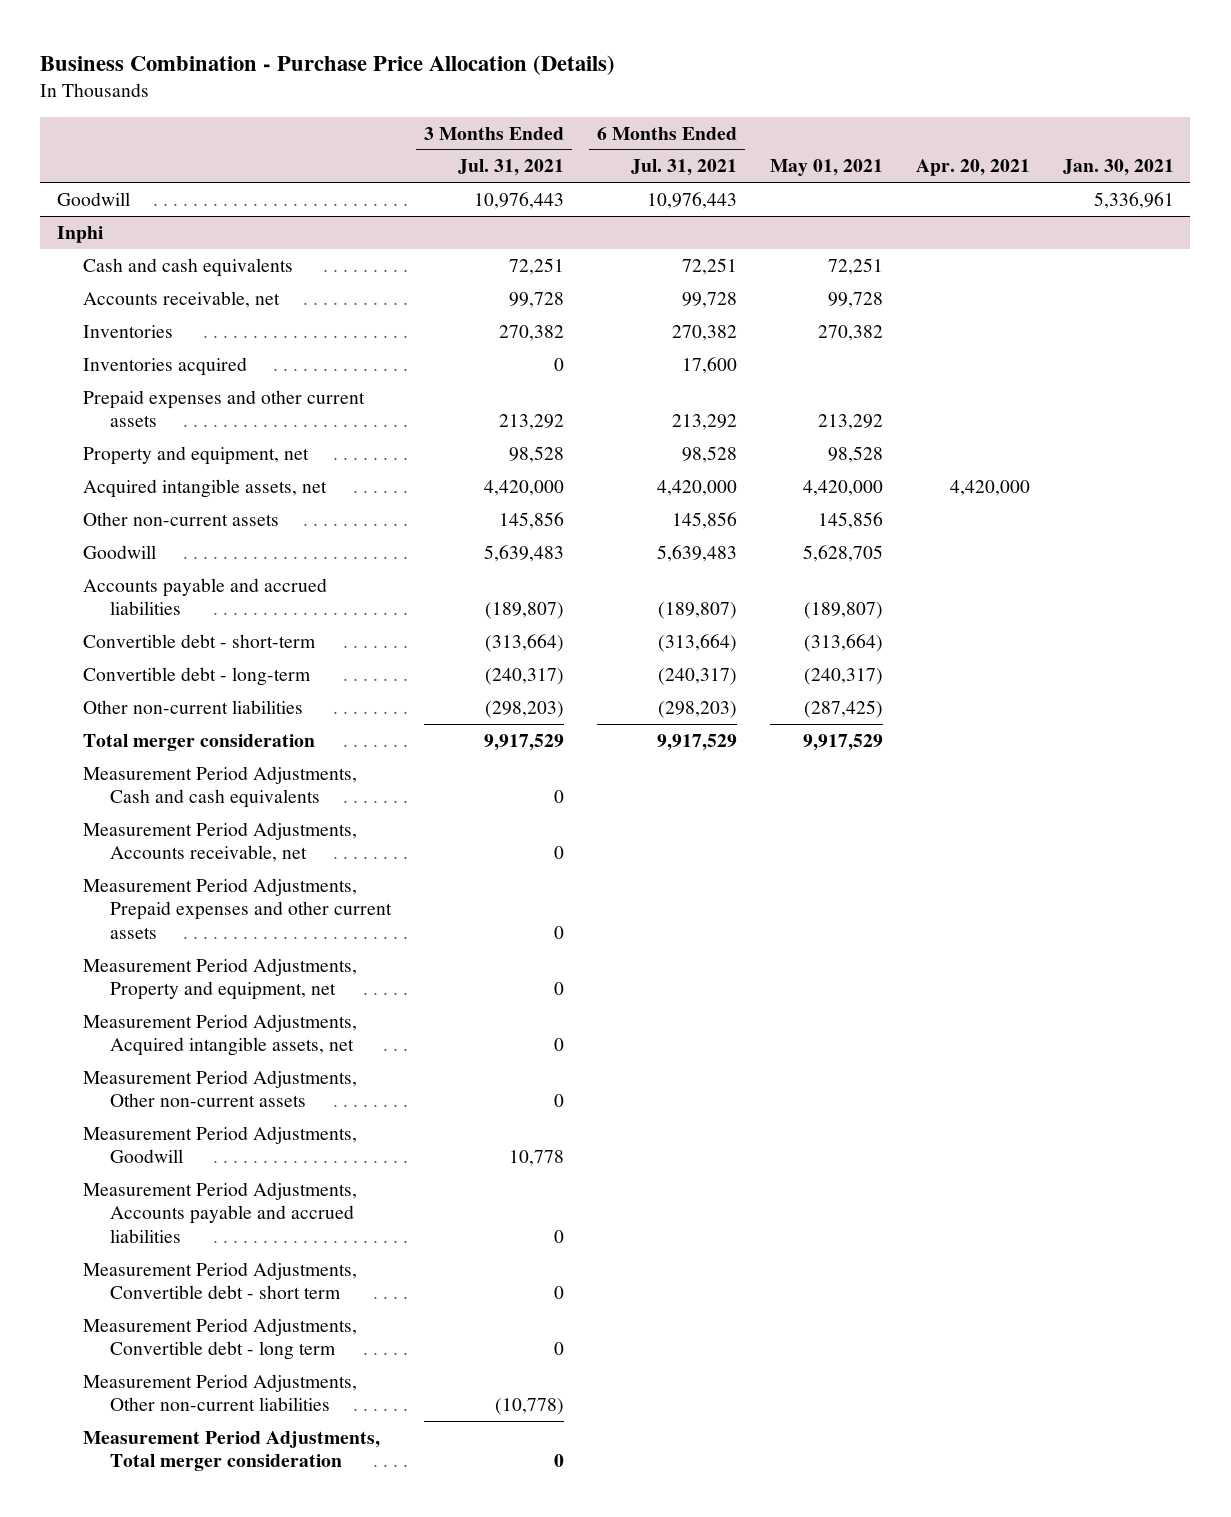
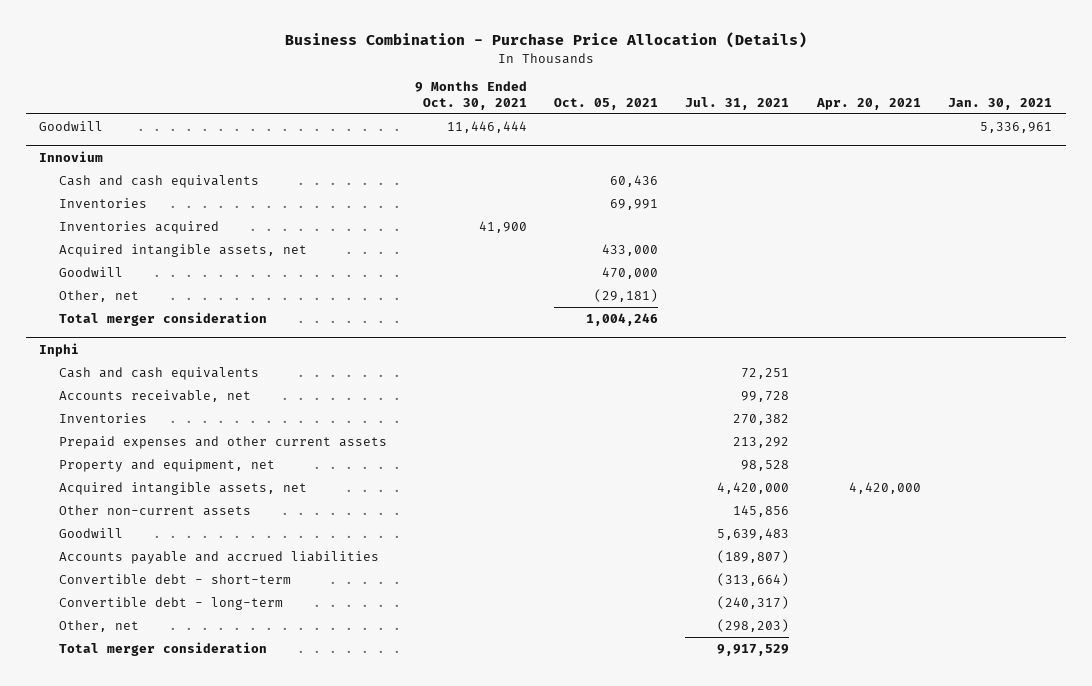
- | 3 Months Ended Jul. 31, 2021 | 6 Months Ended Jul. 31, 2021 | May 01, 2021 | Apr. 20, 2021 | Jan. 30, 2021
+ | 9 Months Ended Oct. 30, 2021 | Oct. 05, 2021 | Jul. 31, 2021 | Apr. 20, 2021 | Jan. 30, 2021
+ Innovium
+ Cash and cash equivalents | | 60,436 | | |
+ Inventories | | 69,991 | | |
+ Inventories acquired | 41,900 | | | |
+ Acquired intangible assets, net | | 433,000 | | |
+ Goodwill | | 470,000 | | |
+ Other, net | | (29,181) | | |
+ Total merger consideration | | 1,004,246 | | |
@ Inphi
- Inventories acquired | 0 | 17,600 | | |
- Other non-current liabilities | (298,203) | (298,203) | (287,425) | |
+ Other, net | | | (298,203) | |
- Measurement Period Adjustments, Cash and cash equivalents | 0 | | | |
- Measurement Period Adjustments, Accounts receivable, net | 0 | | | |
- Measurement Period Adjustments, Prepaid expenses and other current assets | 0 | | | |
- Measurement Period Adjustments, Property and equipment, net | 0 | | | |
- Measurement Period Adjustments, Acquired intangible assets, net | 0 | | | |
- Measurement Period Adjustments, Other non-current assets | 0 | | | |
- Measurement Period Adjustments, Goodwill | 10,778 | | | |
- Measurement Period Adjustments, Accounts payable and accrued liabilities | 0 | | | |
- Measurement Period Adjustments, Convertible debt - short term | 0 | | | |
- Measurement Period Adjustments, Convertible debt - long term | 0 | | | |
- Measurement Period Adjustments, Other non-current liabilities | (10,778) | | | |
- Measurement Period Adjustments, Total merger consideration | 0 | | | |

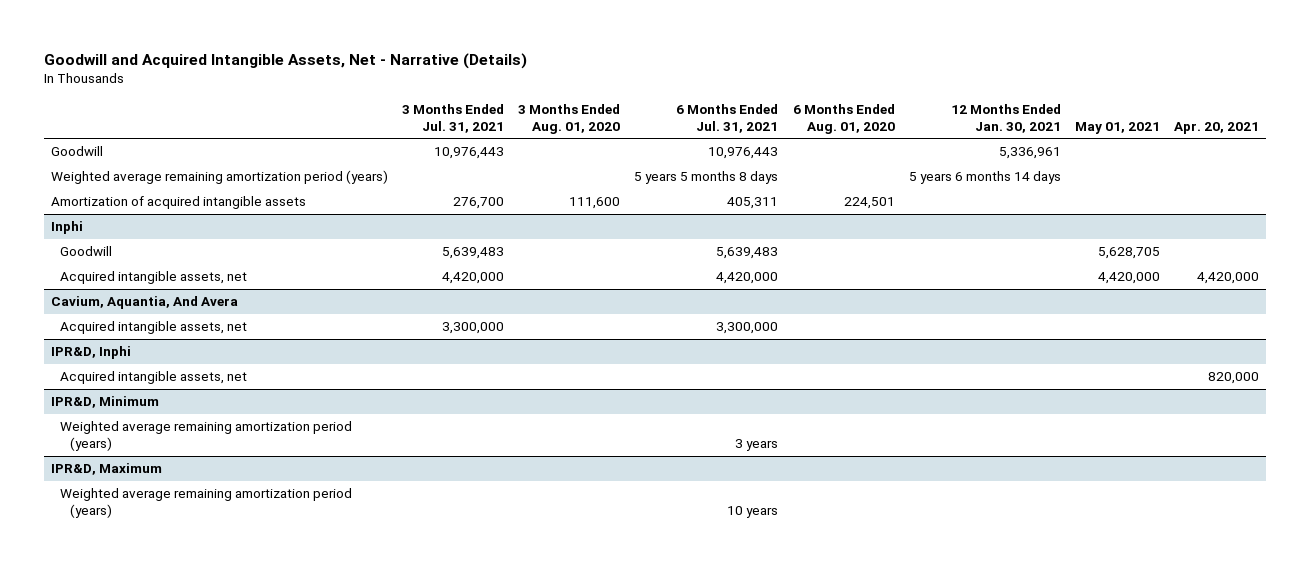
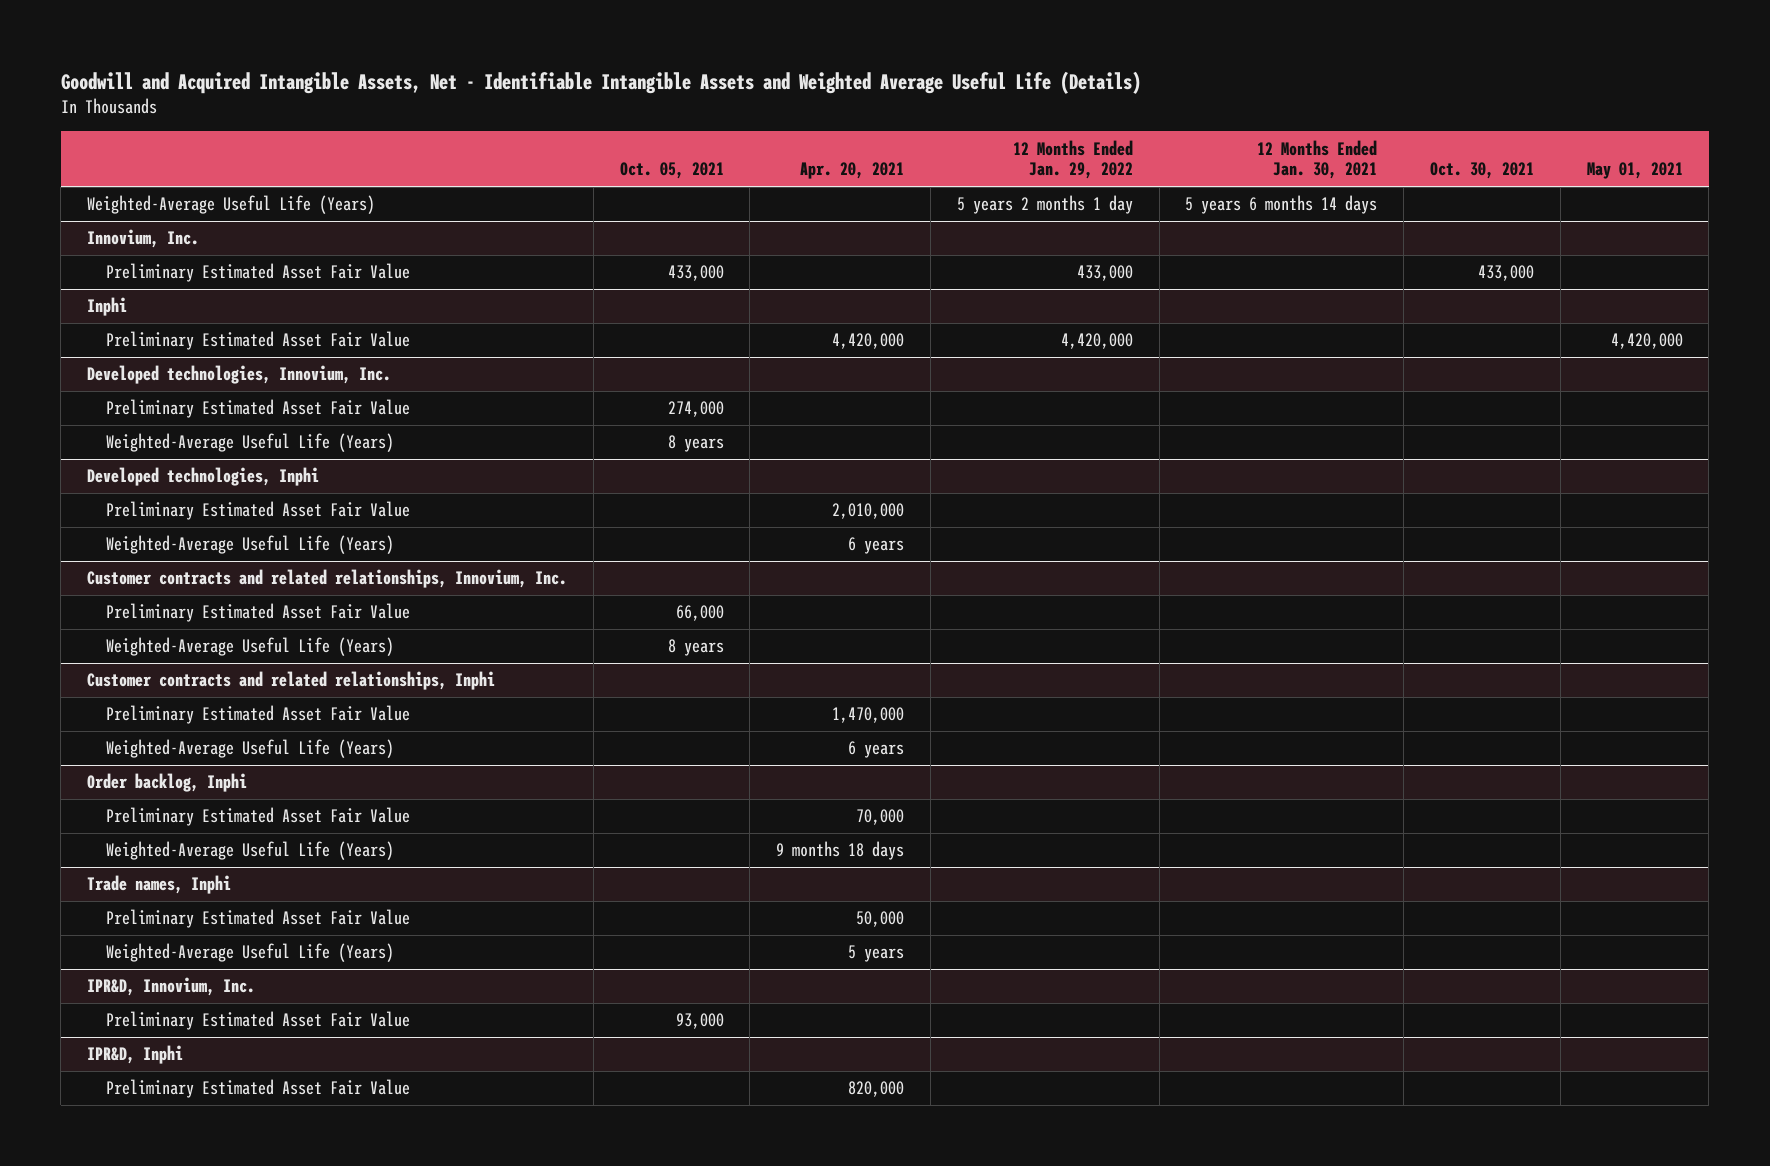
- Goodwill and Acquired Intangible Assets, Net - Narrative (Details)
+ Goodwill and Acquired Intangible Assets, Net - Identifiable Intangible Assets and Weighted Average Useful Life (Details)
- | 3 Months Ended Jul. 31, 2021 | 3 Months Ended Aug. 01, 2020 | 6 Months Ended Jul. 31, 2021 | 6 Months Ended Aug. 01, 2020 | 12 Months Ended Jan. 30, 2021 | May 01, 2021 | Apr. 20, 2021
+ | Oct. 05, 2021 | Apr. 20, 2021 | 12 Months Ended Jan. 29, 2022 | 12 Months Ended Jan. 30, 2021 | Oct. 30, 2021 | May 01, 2021
- Goodwill | 10,976,443 | | 10,976,443 | | 5,336,961 | |
- Weighted average remaining amortization period (years) | | | 5 years 5 months 8 days | | 5 years 6 months 14 days | |
- Amortization of acquired intangible assets | 276,700 | 111,600 | 405,311 | 224,501 | | |
+ Weighted-Average Useful Life (Years) | | | 5 years 2 months 1 day | 5 years 6 months 14 days | |
+ Innovium, Inc.
+ Preliminary Estimated Asset Fair Value | 433,000 | | 433,000 | | 433,000 |
@ Inphi
- Goodwill | 5,639,483 | | 5,639,483 | | | 5,628,705 |
- Acquired intangible assets, net | 4,420,000 | | 4,420,000 | | | 4,420,000 | 4,420,000
- Cavium, Aquantia, And Avera
- Acquired intangible assets, net | 3,300,000 | | 3,300,000 | | | |
@ Inphi
+ Preliminary Estimated Asset Fair Value | | 4,420,000 | 4,420,000 | | | 4,420,000
+ Developed technologies, Innovium, Inc.
+ Preliminary Estimated Asset Fair Value | 274,000 | | | | |
+ Weighted-Average Useful Life (Years) | 8 years | | | | |
+ Developed technologies, Inphi
+ Preliminary Estimated Asset Fair Value | | 2,010,000 | | | |
+ Weighted-Average Useful Life (Years) | | 6 years | | | |
+ Customer contracts and related relationships, Innovium, Inc.
+ Preliminary Estimated Asset Fair Value | 66,000 | | | | |
+ Weighted-Average Useful Life (Years) | 8 years | | | | |
+ Customer contracts and related relationships, Inphi
+ Preliminary Estimated Asset Fair Value | | 1,470,000 | | | |
+ Weighted-Average Useful Life (Years) | | 6 years | | | |
+ Order backlog, Inphi
+ Preliminary Estimated Asset Fair Value | | 70,000 | | | |
+ Weighted-Average Useful Life (Years) | | 9 months 18 days | | | |
+ Trade names, Inphi
+ Preliminary Estimated Asset Fair Value | | 50,000 | | | |
+ Weighted-Average Useful Life (Years) | | 5 years | | | |
+ IPR&D, Innovium, Inc.
+ Preliminary Estimated Asset Fair Value | 93,000 | | | | |
@ IPR&D, Inphi
- Acquired intangible assets, net | | | | | | | 820,000
- IPR&D, Minimum
- Weighted average remaining amortization period (years) | | | 3 years | | | |
- IPR&D, Maximum
- Weighted average remaining amortization period (years) | | | 10 years | | | |
@ IPR&D, Inphi
+ Preliminary Estimated Asset Fair Value | | 820,000 | | | |

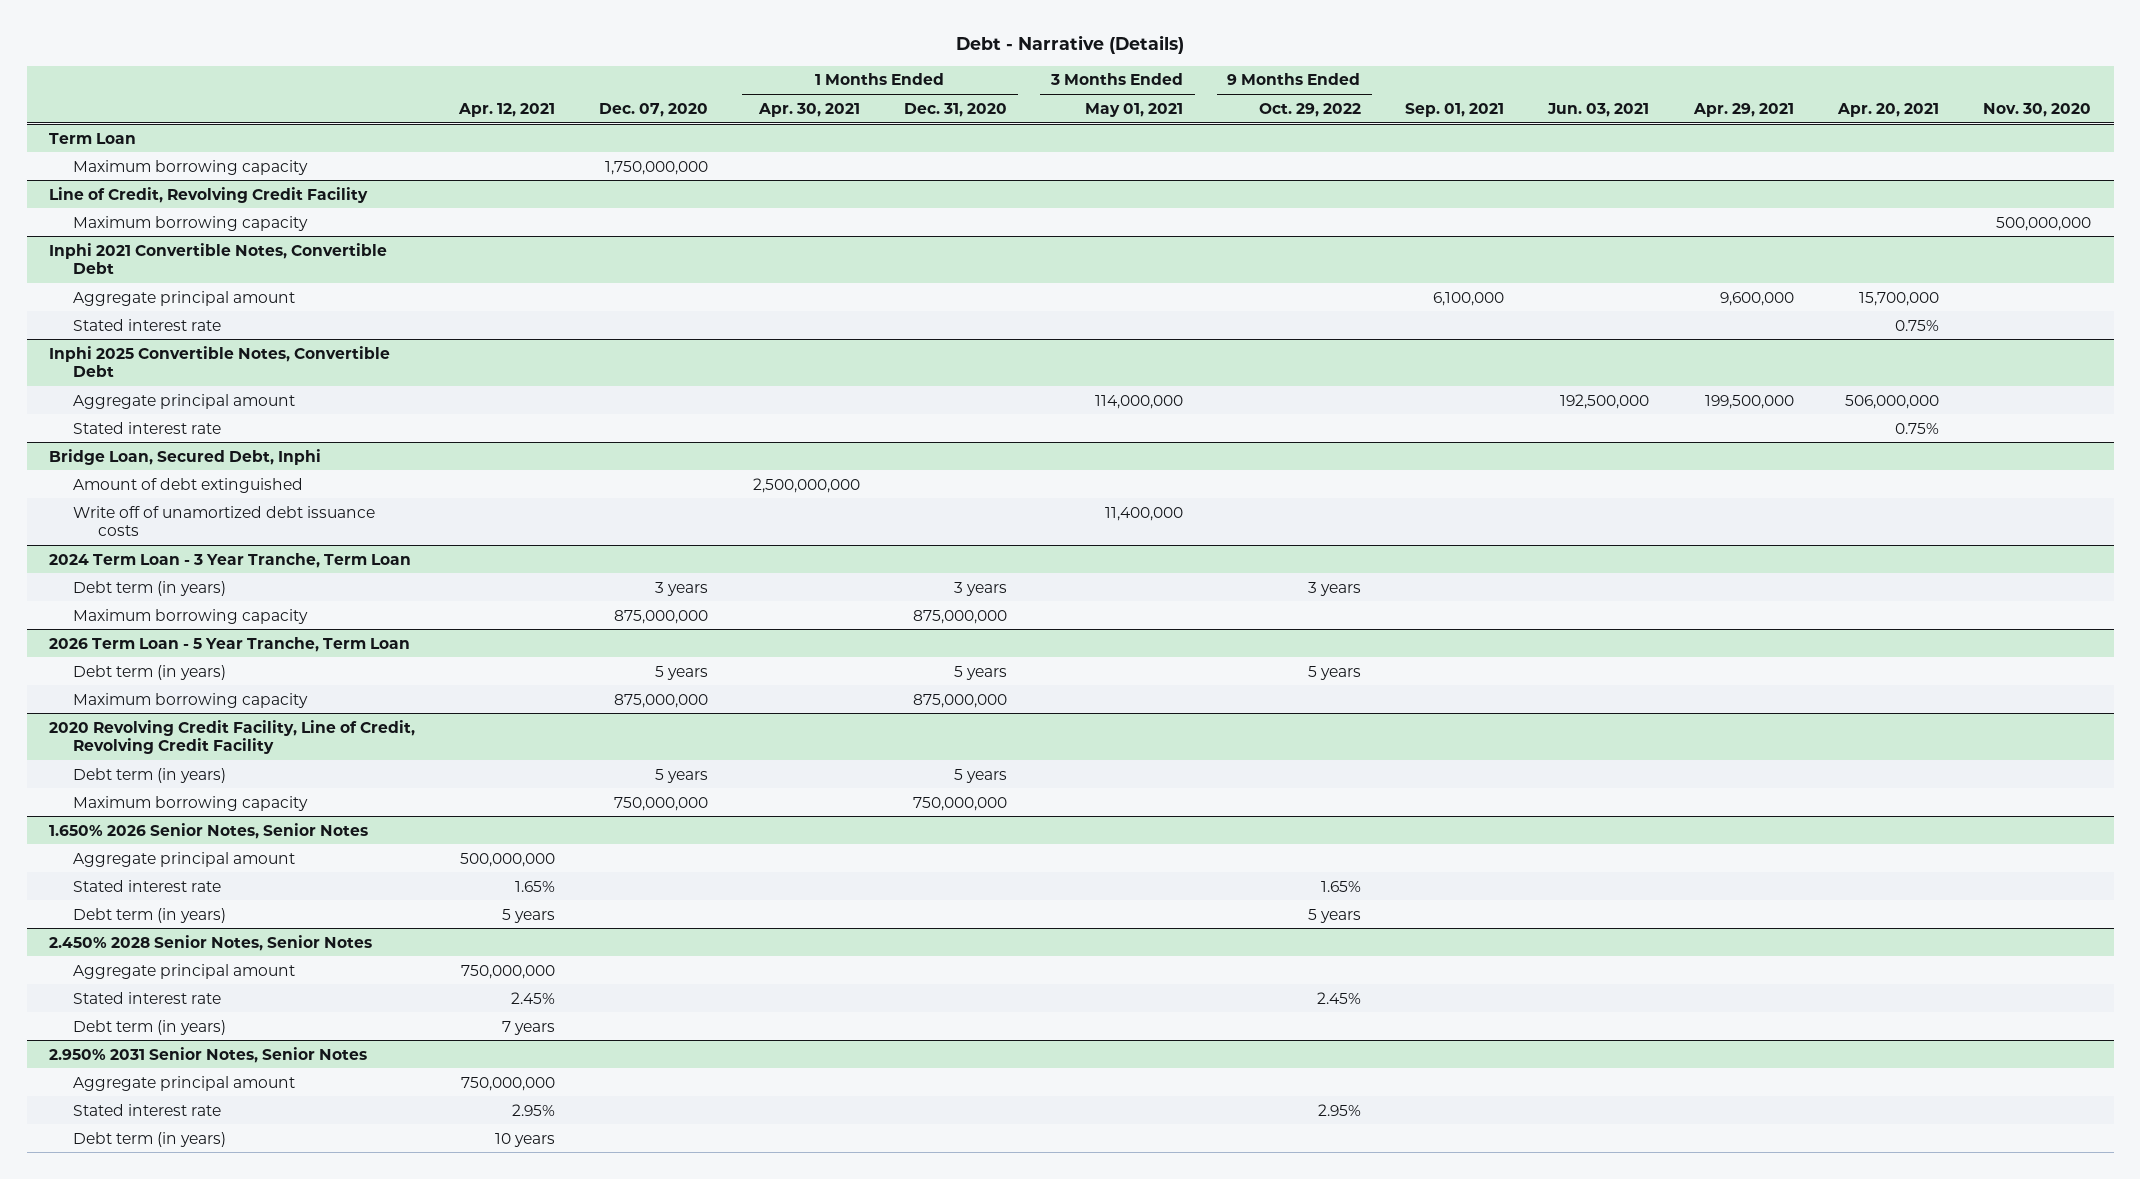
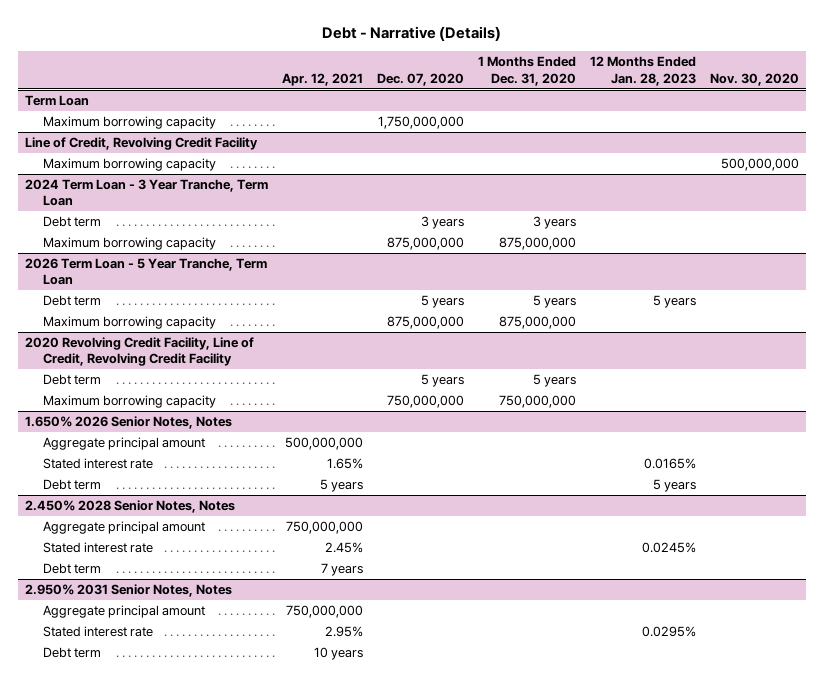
- | Apr. 12, 2021 | Dec. 07, 2020 | 1 Months Ended Apr. 30, 2021 | 1 Months Ended Dec. 31, 2020 | 3 Months Ended May 01, 2021 | 9 Months Ended Oct. 29, 2022 | Sep. 01, 2021 | Jun. 03, 2021 | Apr. 29, 2021 | Apr. 20, 2021 | Nov. 30, 2020
+ | Apr. 12, 2021 | Dec. 07, 2020 | 1 Months Ended Dec. 31, 2020 | 12 Months Ended Jan. 28, 2023 | Nov. 30, 2020
- Inphi 2021 Convertible Notes, Convertible Debt
- Aggregate principal amount | | | | | | | 6,100,000 | | 9,600,000 | 15,700,000 |
- Stated interest rate | | | | | | | | | | 0.75% |
- Inphi 2025 Convertible Notes, Convertible Debt
- Aggregate principal amount | | | | | 114,000,000 | | | 192,500,000 | 199,500,000 | 506,000,000 |
- Stated interest rate | | | | | | | | | | 0.75% |
- Bridge Loan, Secured Debt, Inphi
- Amount of debt extinguished | | | 2,500,000,000 | | | | | | | |
- Write off of unamortized debt issuance costs | | | | | 11,400,000 | | | | | |
@ 2024 Term Loan - 3 Year Tranche, Term Loan
- Debt term (in years) | | 3 years | | 3 years | | 3 years | | | | |
+ Debt term | | 3 years | 3 years | |
@ 2026 Term Loan - 5 Year Tranche, Term Loan
- Debt term (in years) | | 5 years | | 5 years | | 5 years | | | | |
+ Debt term | | 5 years | 5 years | 5 years |
@ 2020 Revolving Credit Facility, Line of Credit, Revolving Credit Facility
- Debt term (in years) | | 5 years | | 5 years | | | | | | |
+ Debt term | | 5 years | 5 years | |
- 1.650% 2026 Senior Notes, Senior Notes
+ 1.650% 2026 Senior Notes, Notes
- Debt term (in years) | 5 years | | | | | 5 years | | | | |
- 2.450% 2028 Senior Notes, Senior Notes
+ Debt term | 5 years | | | 5 years |
+ 2.450% 2028 Senior Notes, Notes
- Debt term (in years) | 7 years | | | | | | | | | |
- 2.950% 2031 Senior Notes, Senior Notes
+ Debt term | 7 years | | | |
+ 2.950% 2031 Senior Notes, Notes
- Debt term (in years) | 10 years | | | | | | | | | |
+ Debt term | 10 years | | | |

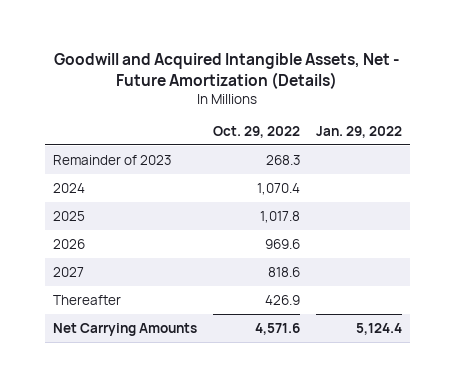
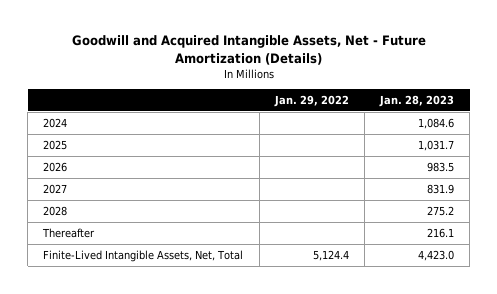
- | Oct. 29, 2022 | Jan. 29, 2022
+ | Jan. 29, 2022 | Jan. 28, 2023
- Remainder of 2023 | 268.3 |
+ 2028 | | 275.2
- Net Carrying Amounts | 4,571.6 | 5,124.4
+ Finite-Lived Intangible Assets, Net, Total | 5,124.4 | 4,423.0

